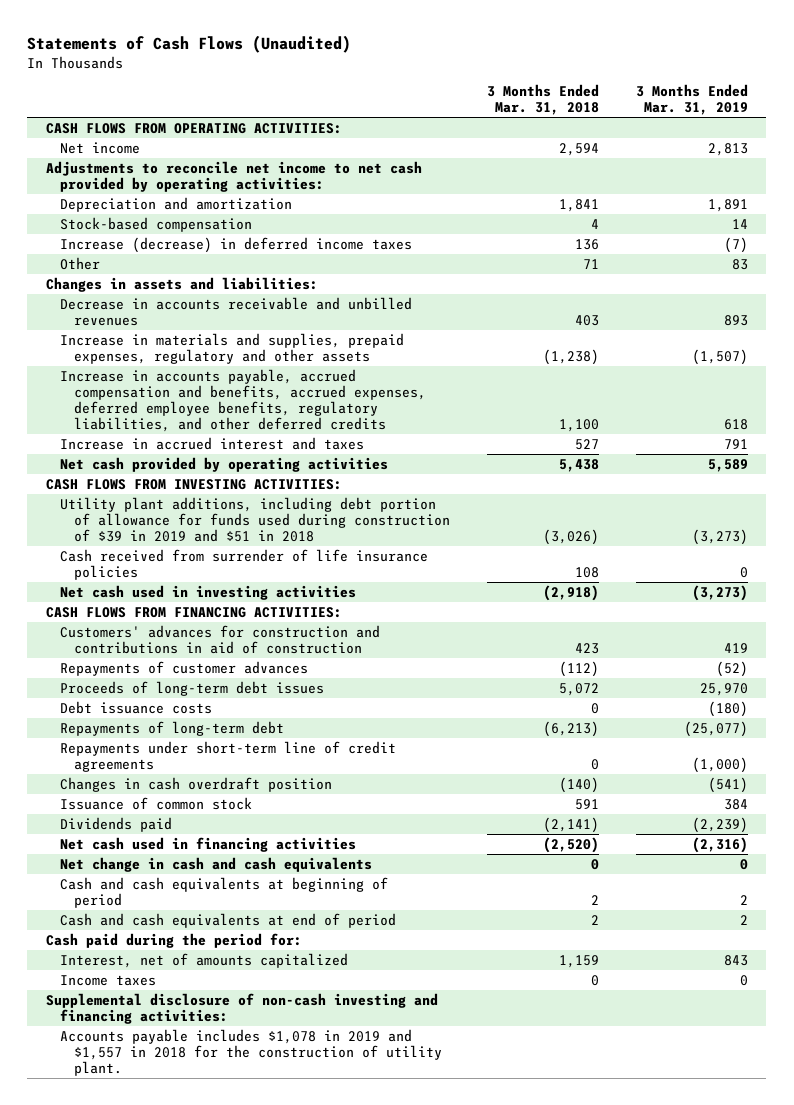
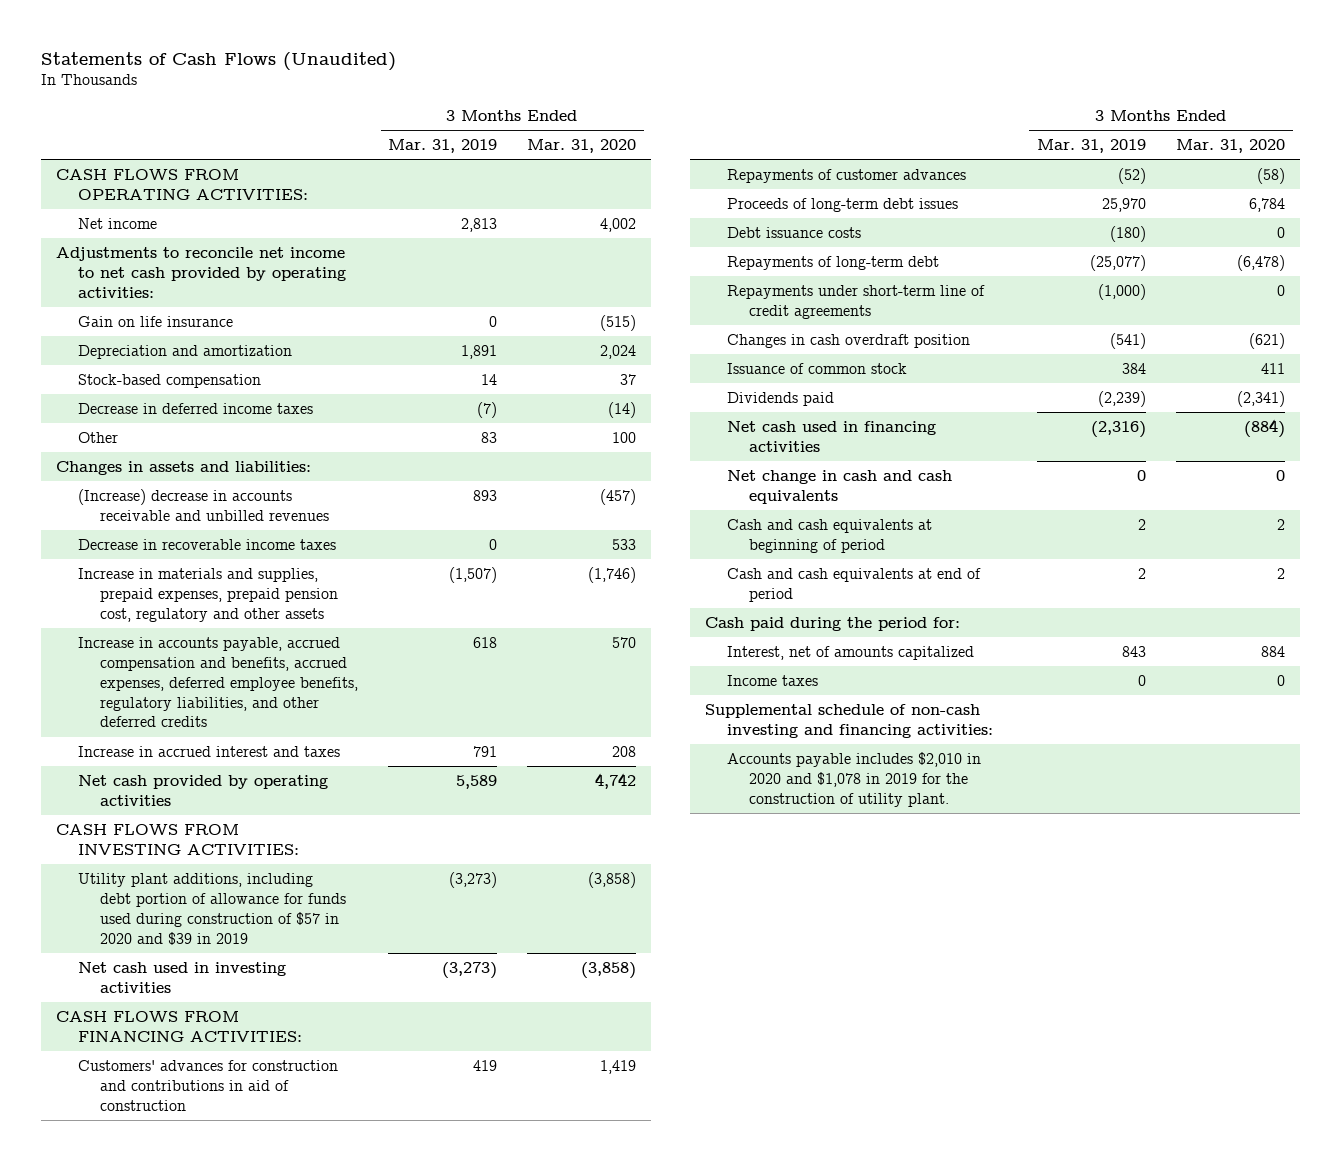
- | 3 Months Ended Mar. 31, 2018 | 3 Months Ended Mar. 31, 2019
+ | 3 Months Ended Mar. 31, 2019 | 3 Months Ended Mar. 31, 2020
+ Gain on life insurance | 0 | (515)
- Increase (decrease) in deferred income taxes | 136 | (7)
+ Decrease in deferred income taxes | (7) | (14)
- Decrease in accounts receivable and unbilled revenues | 403 | 893
- Increase in materials and supplies, prepaid expenses, regulatory and other assets | (1,238) | (1,507)
+ (Increase) decrease in accounts receivable and unbilled revenues | 893 | (457)
+ Decrease in recoverable income taxes | 0 | 533
+ Increase in materials and supplies, prepaid expenses, prepaid pension cost, regulatory and other assets | (1,507) | (1,746)
- Utility plant additions, including debt portion of allowance for funds used during construction of $39 in 2019 and $51 in 2018 | (3,026) | (3,273)
- Cash received from surrender of life insurance policies | 108 | 0
+ Utility plant additions, including debt portion of allowance for funds used during construction of $57 in 2020 and $39 in 2019 | (3,273) | (3,858)
- Supplemental disclosure of non-cash investing and financing activities:
- Accounts payable includes $1,078 in 2019 and $1,557 in 2018 for the construction of utility plant.
+ Supplemental schedule of non-cash investing and financing activities:
+ Accounts payable includes $2,010 in 2020 and $1,078 in 2019 for the construction of utility plant.

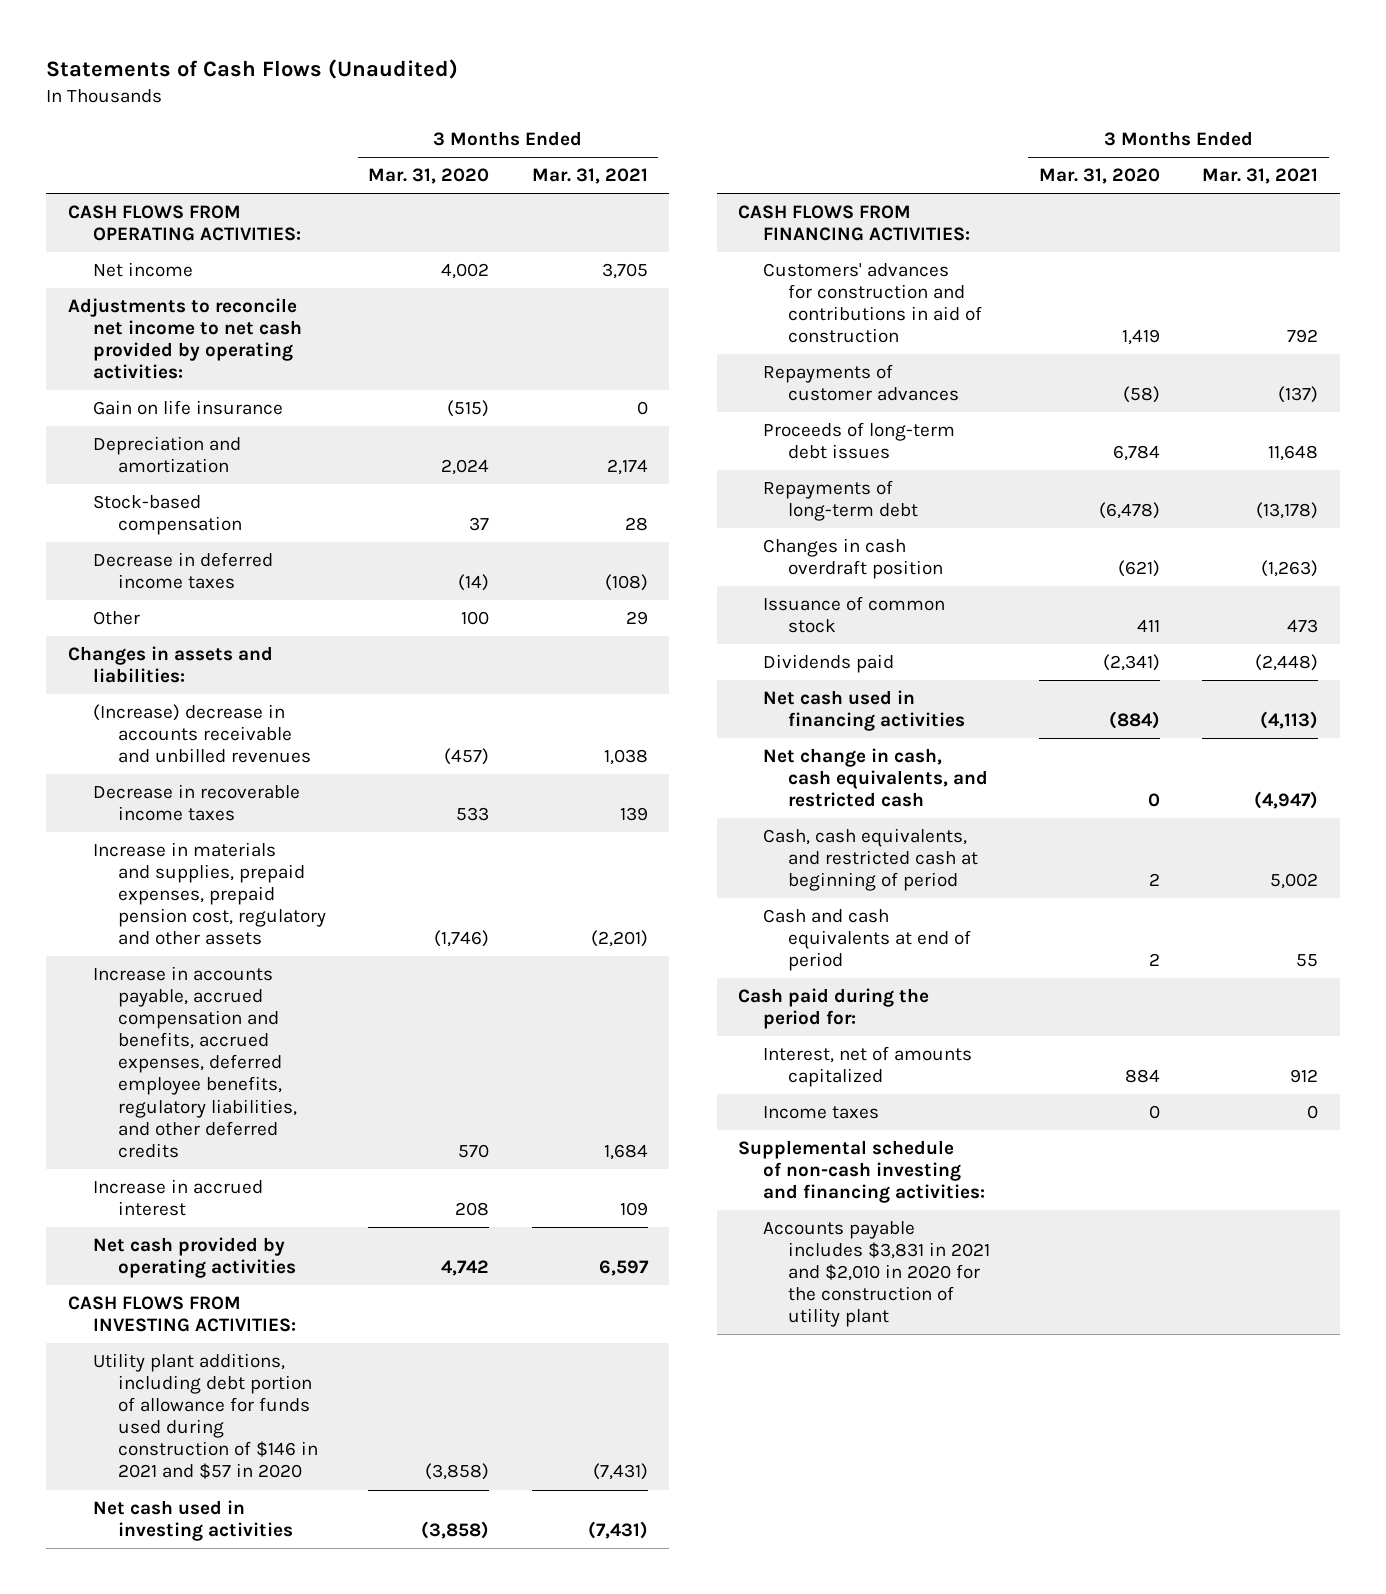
- | 3 Months Ended Mar. 31, 2019 | 3 Months Ended Mar. 31, 2020
+ | 3 Months Ended Mar. 31, 2020 | 3 Months Ended Mar. 31, 2021
- Increase in accrued interest and taxes | 791 | 208
+ Increase in accrued interest | 208 | 109
- Utility plant additions, including debt portion of allowance for funds used during construction of $57 in 2020 and $39 in 2019 | (3,273) | (3,858)
+ Utility plant additions, including debt portion of allowance for funds used during construction of $146 in 2021 and $57 in 2020 | (3,858) | (7,431)
- Debt issuance costs | (180) | 0
- Repayments under short-term line of credit agreements | (1,000) | 0
- Net change in cash and cash equivalents | 0 | 0
- Cash and cash equivalents at beginning of period | 2 | 2
+ Net change in cash, cash equivalents, and restricted cash | 0 | (4,947)
+ Cash, cash equivalents, and restricted cash at beginning of period | 2 | 5,002
- Accounts payable includes $2,010 in 2020 and $1,078 in 2019 for the construction of utility plant.
+ Accounts payable includes $3,831 in 2021 and $2,010 in 2020 for the construction of utility plant

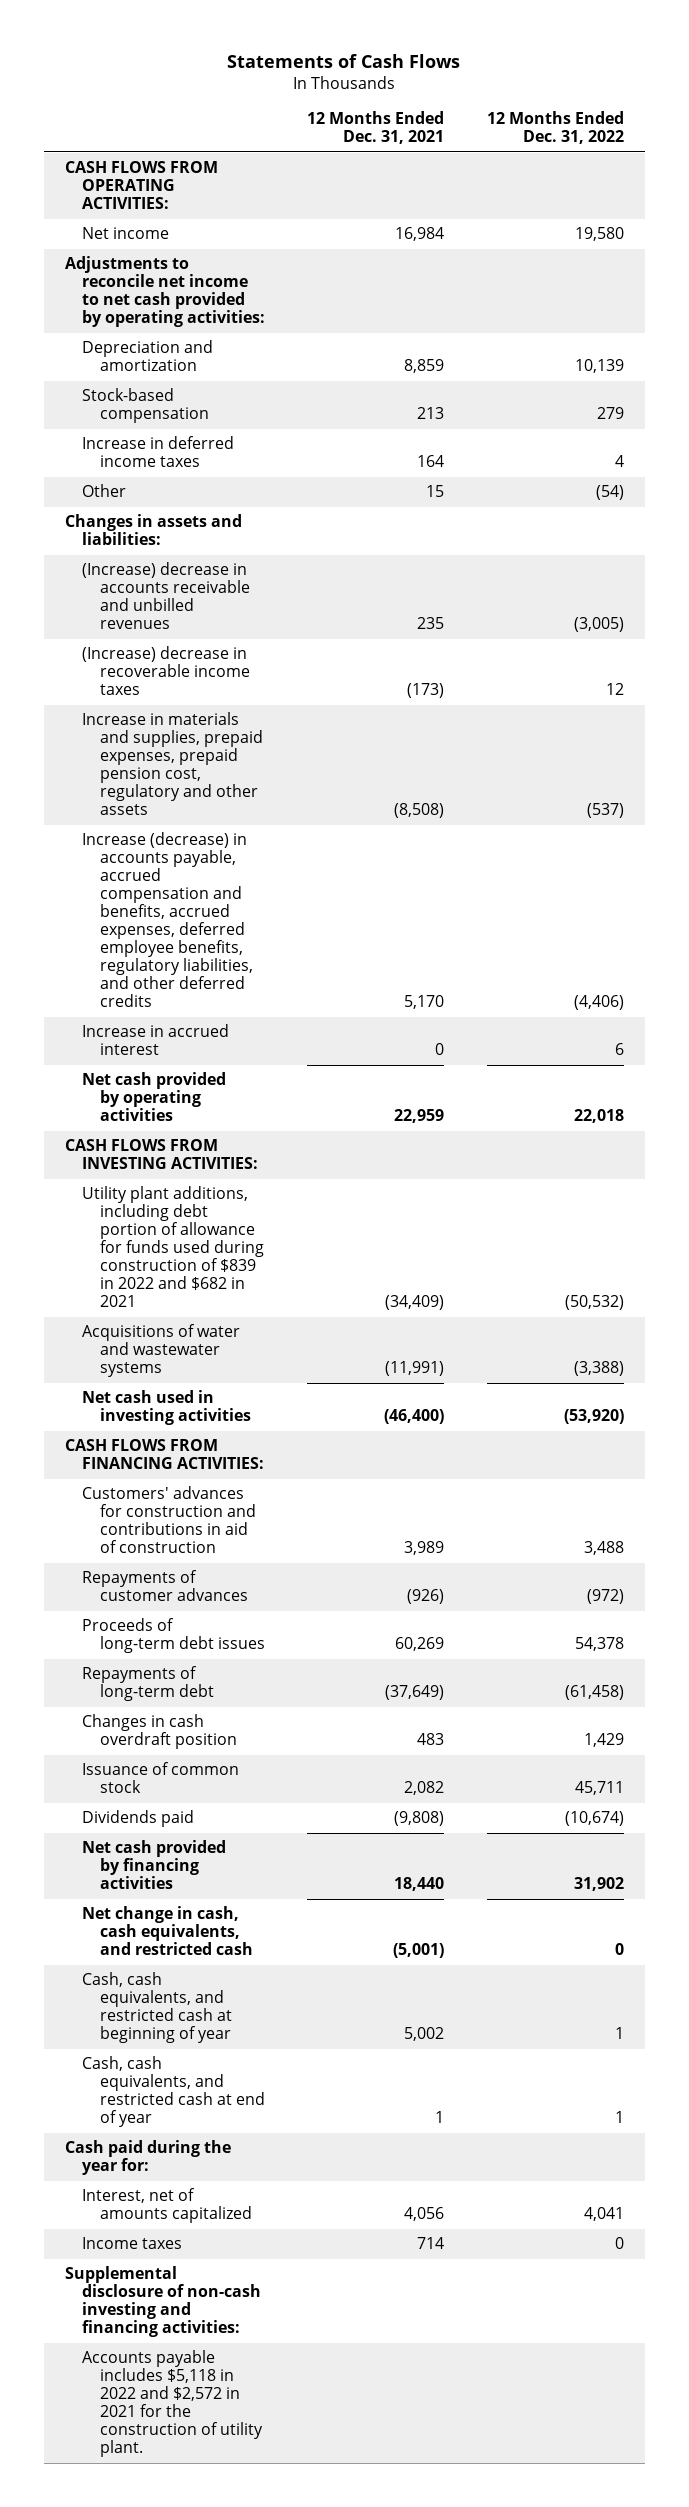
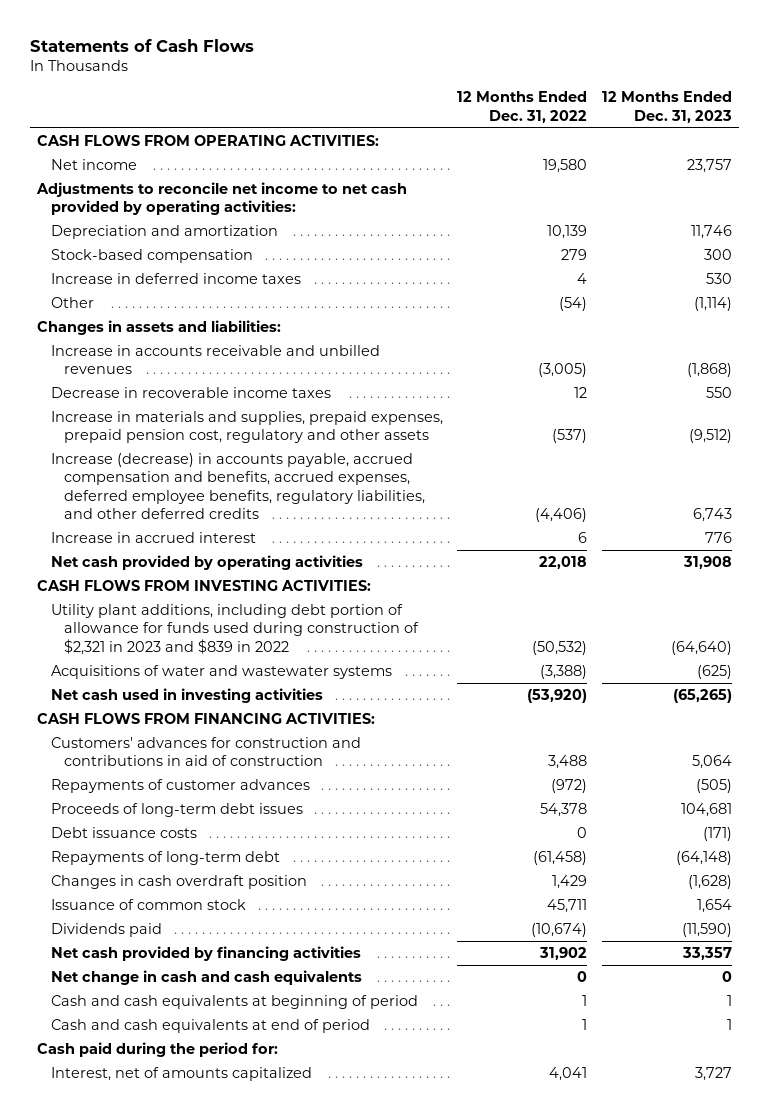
- | 12 Months Ended Dec. 31, 2021 | 12 Months Ended Dec. 31, 2022
+ | 12 Months Ended Dec. 31, 2022 | 12 Months Ended Dec. 31, 2023
- (Increase) decrease in accounts receivable and unbilled revenues | 235 | (3,005)
- (Increase) decrease in recoverable income taxes | (173) | 12
+ Increase in accounts receivable and unbilled revenues | (3,005) | (1,868)
+ Decrease in recoverable income taxes | 12 | 550
- Utility plant additions, including debt portion of allowance for funds used during construction of $839 in 2022 and $682 in 2021 | (34,409) | (50,532)
+ Utility plant additions, including debt portion of allowance for funds used during construction of $2,321 in 2023 and $839 in 2022 | (50,532) | (64,640)
+ Debt issuance costs | 0 | (171)
- Net change in cash, cash equivalents, and restricted cash | (5,001) | 0
- Cash, cash equivalents, and restricted cash at beginning of year | 5,002 | 1
- Cash, cash equivalents, and restricted cash at end of year | 1 | 1
- Cash paid during the year for:
+ Net change in cash and cash equivalents | 0 | 0
+ Cash and cash equivalents at beginning of period | 1 | 1
+ Cash and cash equivalents at end of period | 1 | 1
+ Cash paid during the period for:
- Income taxes | 714 | 0
- Supplemental disclosure of non-cash investing and financing activities:
- Accounts payable includes $5,118 in 2022 and $2,572 in 2021 for the construction of utility plant.

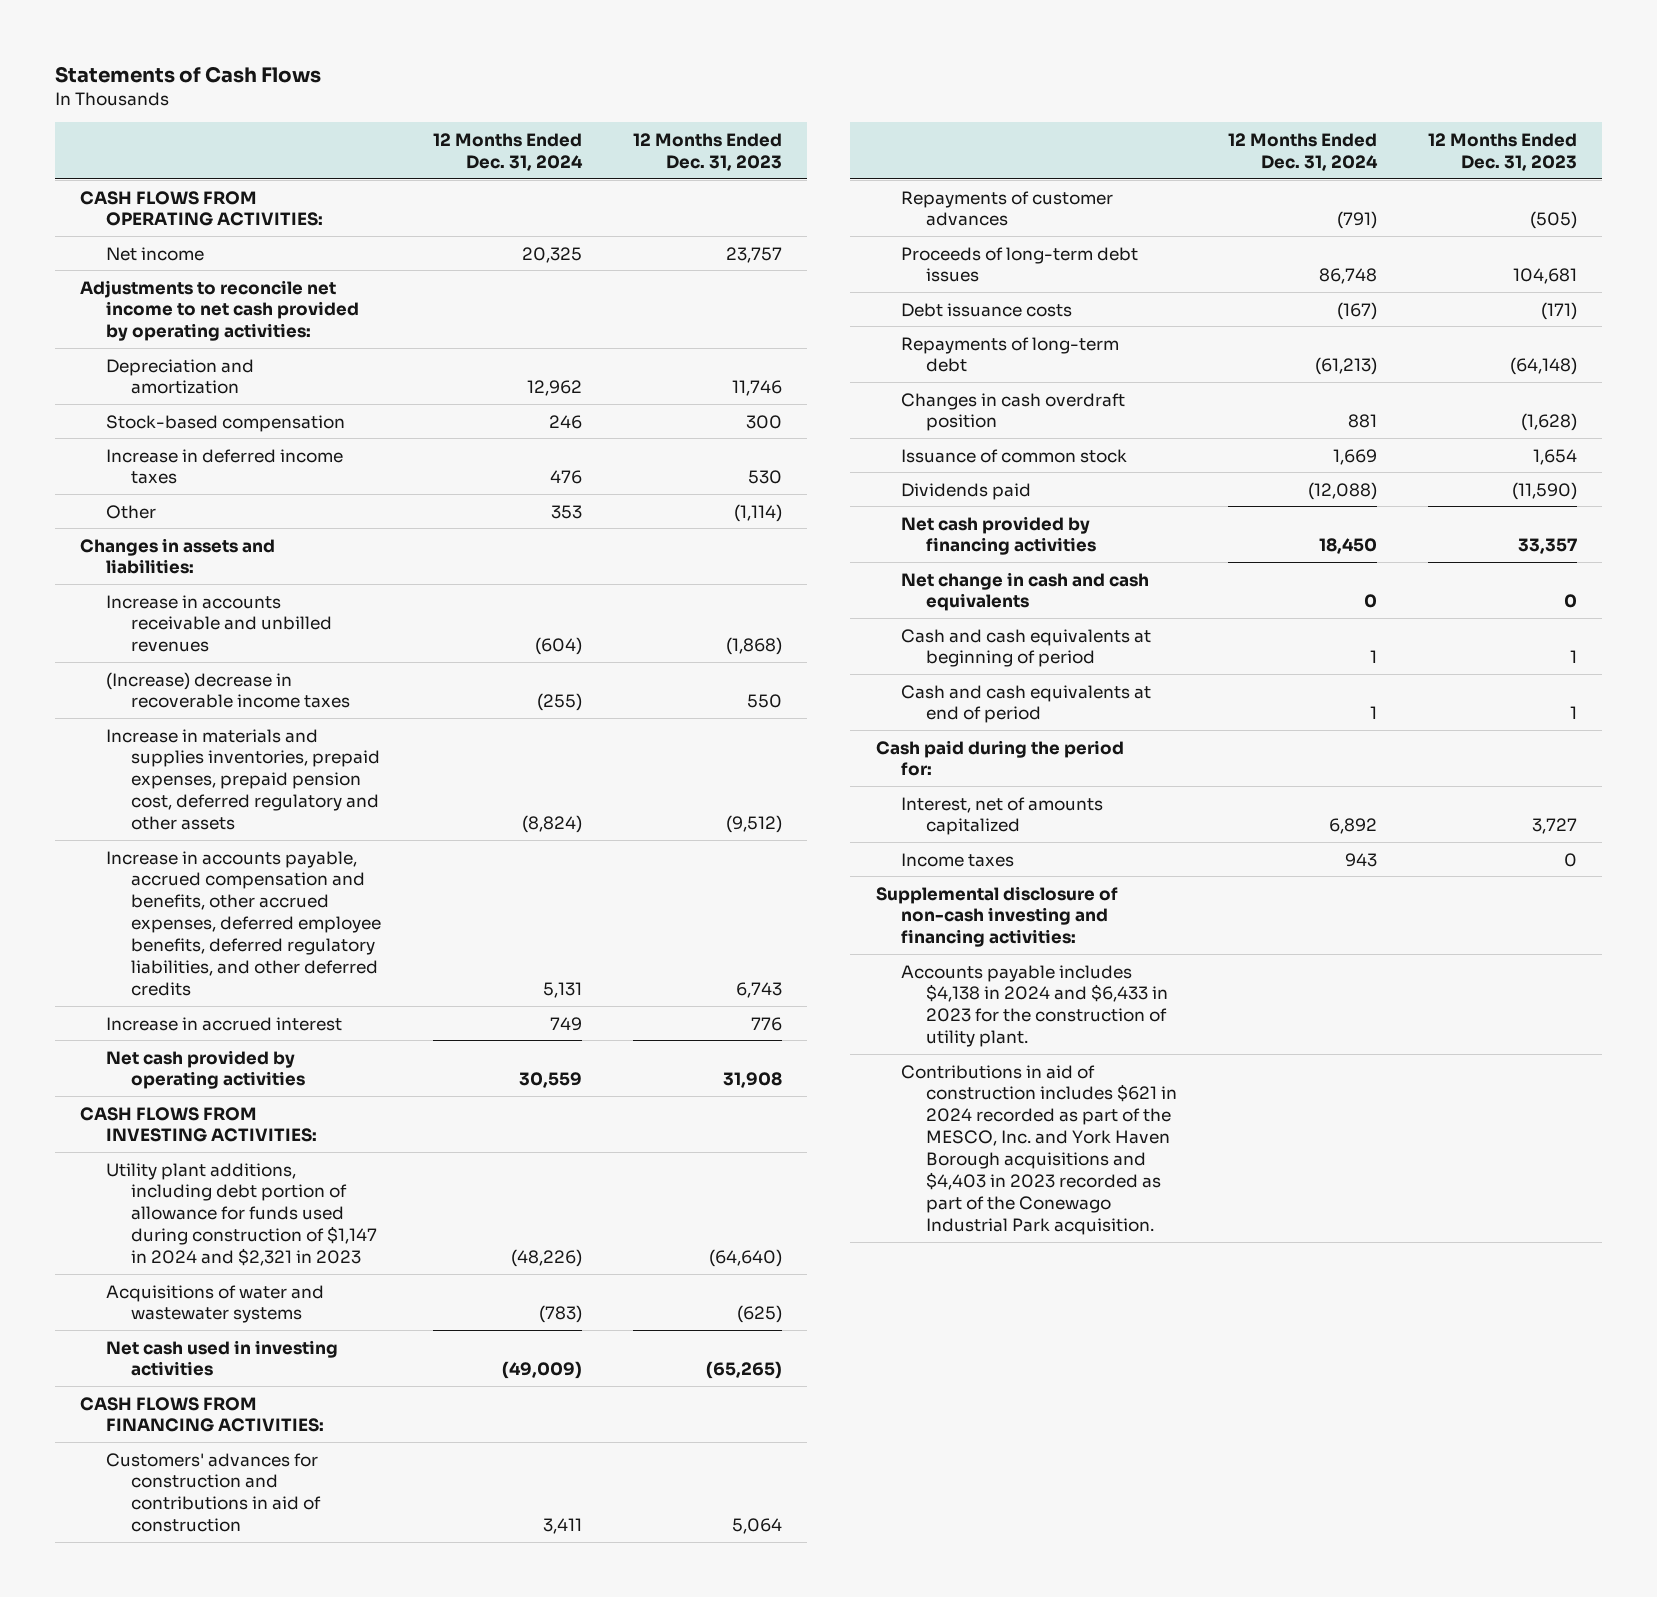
- | 12 Months Ended Dec. 31, 2022 | 12 Months Ended Dec. 31, 2023
+ | 12 Months Ended Dec. 31, 2024 | 12 Months Ended Dec. 31, 2023
- Decrease in recoverable income taxes | 12 | 550
- Increase in materials and supplies, prepaid expenses, prepaid pension cost, regulatory and other assets | (537) | (9,512)
- Increase (decrease) in accounts payable, accrued compensation and benefits, accrued expenses, deferred employee benefits, regulatory liabilities, and other deferred credits | (4,406) | 6,743
+ (Increase) decrease in recoverable income taxes | (255) | 550
+ Increase in materials and supplies inventories, prepaid expenses, prepaid pension cost, deferred regulatory and other assets | (8,824) | (9,512)
+ Increase in accounts payable, accrued compensation and benefits, other accrued expenses, deferred employee benefits, deferred regulatory liabilities, and other deferred credits | 5,131 | 6,743
- Utility plant additions, including debt portion of allowance for funds used during construction of $2,321 in 2023 and $839 in 2022 | (50,532) | (64,640)
+ Utility plant additions, including debt portion of allowance for funds used during construction of $1,147 in 2024 and $2,321 in 2023 | (48,226) | (64,640)
+ Income taxes | 943 | 0
+ Supplemental disclosure of non-cash investing and financing activities:
+ Accounts payable includes $4,138 in 2024 and $6,433 in 2023 for the construction of utility plant.
+ Contributions in aid of construction includes $621 in 2024 recorded as part of the MESCO, Inc. and York Haven Borough acquisitions and $4,403 in 2023 recorded as part of the Conewago Industrial Park acquisition.

